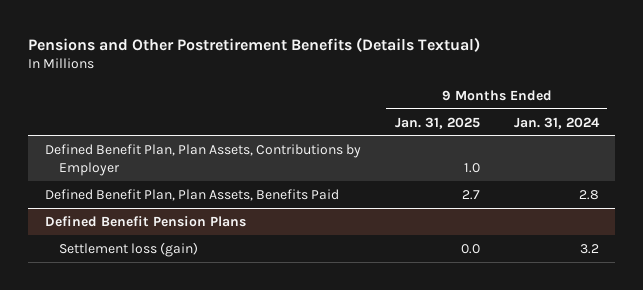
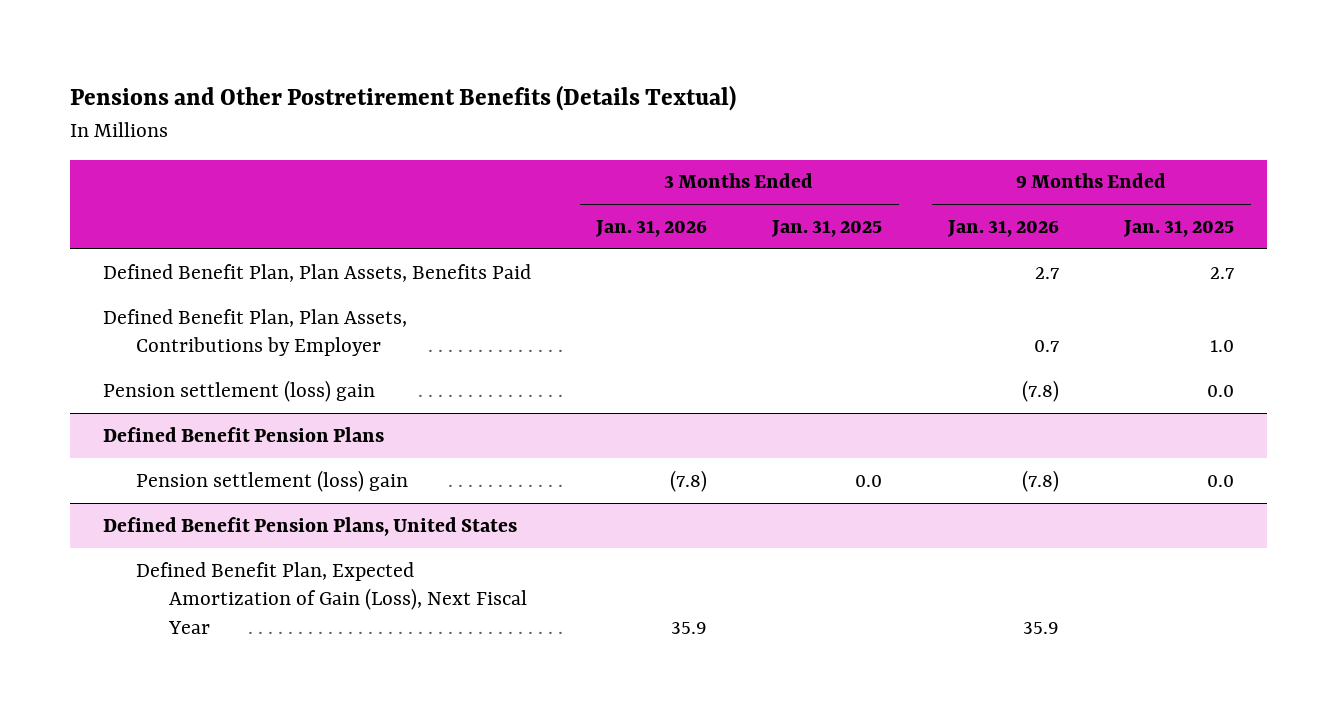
- | 9 Months Ended Jan. 31, 2025 | 9 Months Ended Jan. 31, 2024
+ | 3 Months Ended Jan. 31, 2026 | 3 Months Ended Jan. 31, 2025 | 9 Months Ended Jan. 31, 2026 | 9 Months Ended Jan. 31, 2025
moved down: Defined Benefit Plan, Plan Assets, Contributions by Employer | | | 0.7 | 1.0
+ Pension settlement (loss) gain | | | (7.8) | 0.0
@ Defined Benefit Pension Plans
- Settlement loss (gain) | 0.0 | 3.2
+ Pension settlement (loss) gain | (7.8) | 0.0 | (7.8) | 0.0
+ Defined Benefit Pension Plans, United States
+ Defined Benefit Plan, Expected Amortization of Gain (Loss), Next Fiscal Year | 35.9 | | 35.9 |

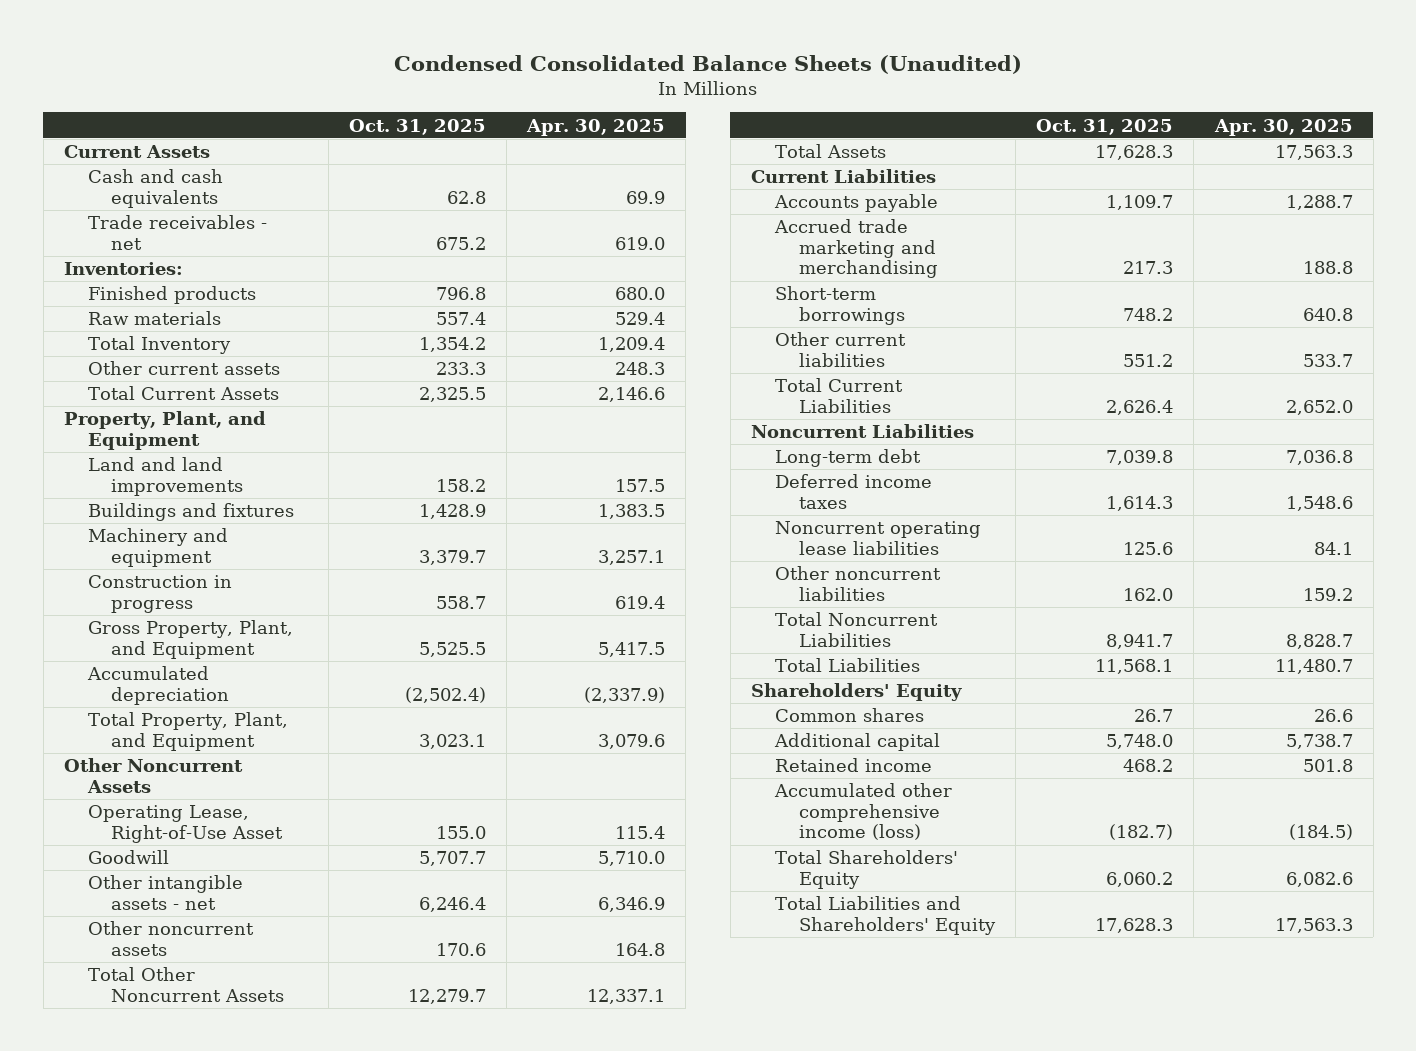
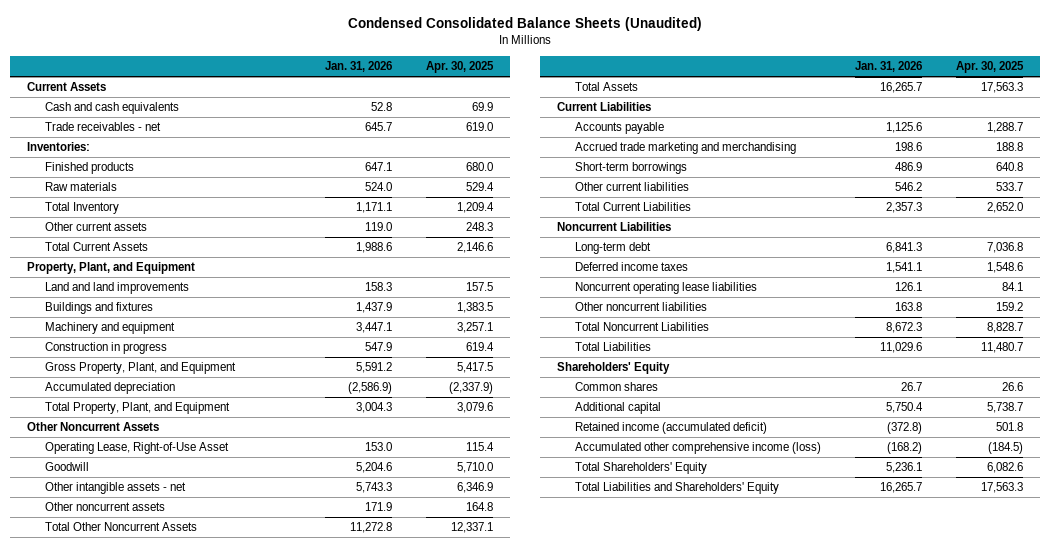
- | Oct. 31, 2025 | Apr. 30, 2025
+ | Jan. 31, 2026 | Apr. 30, 2025
- Retained income | 468.2 | 501.8
+ Retained income (accumulated deficit) | (372.8) | 501.8

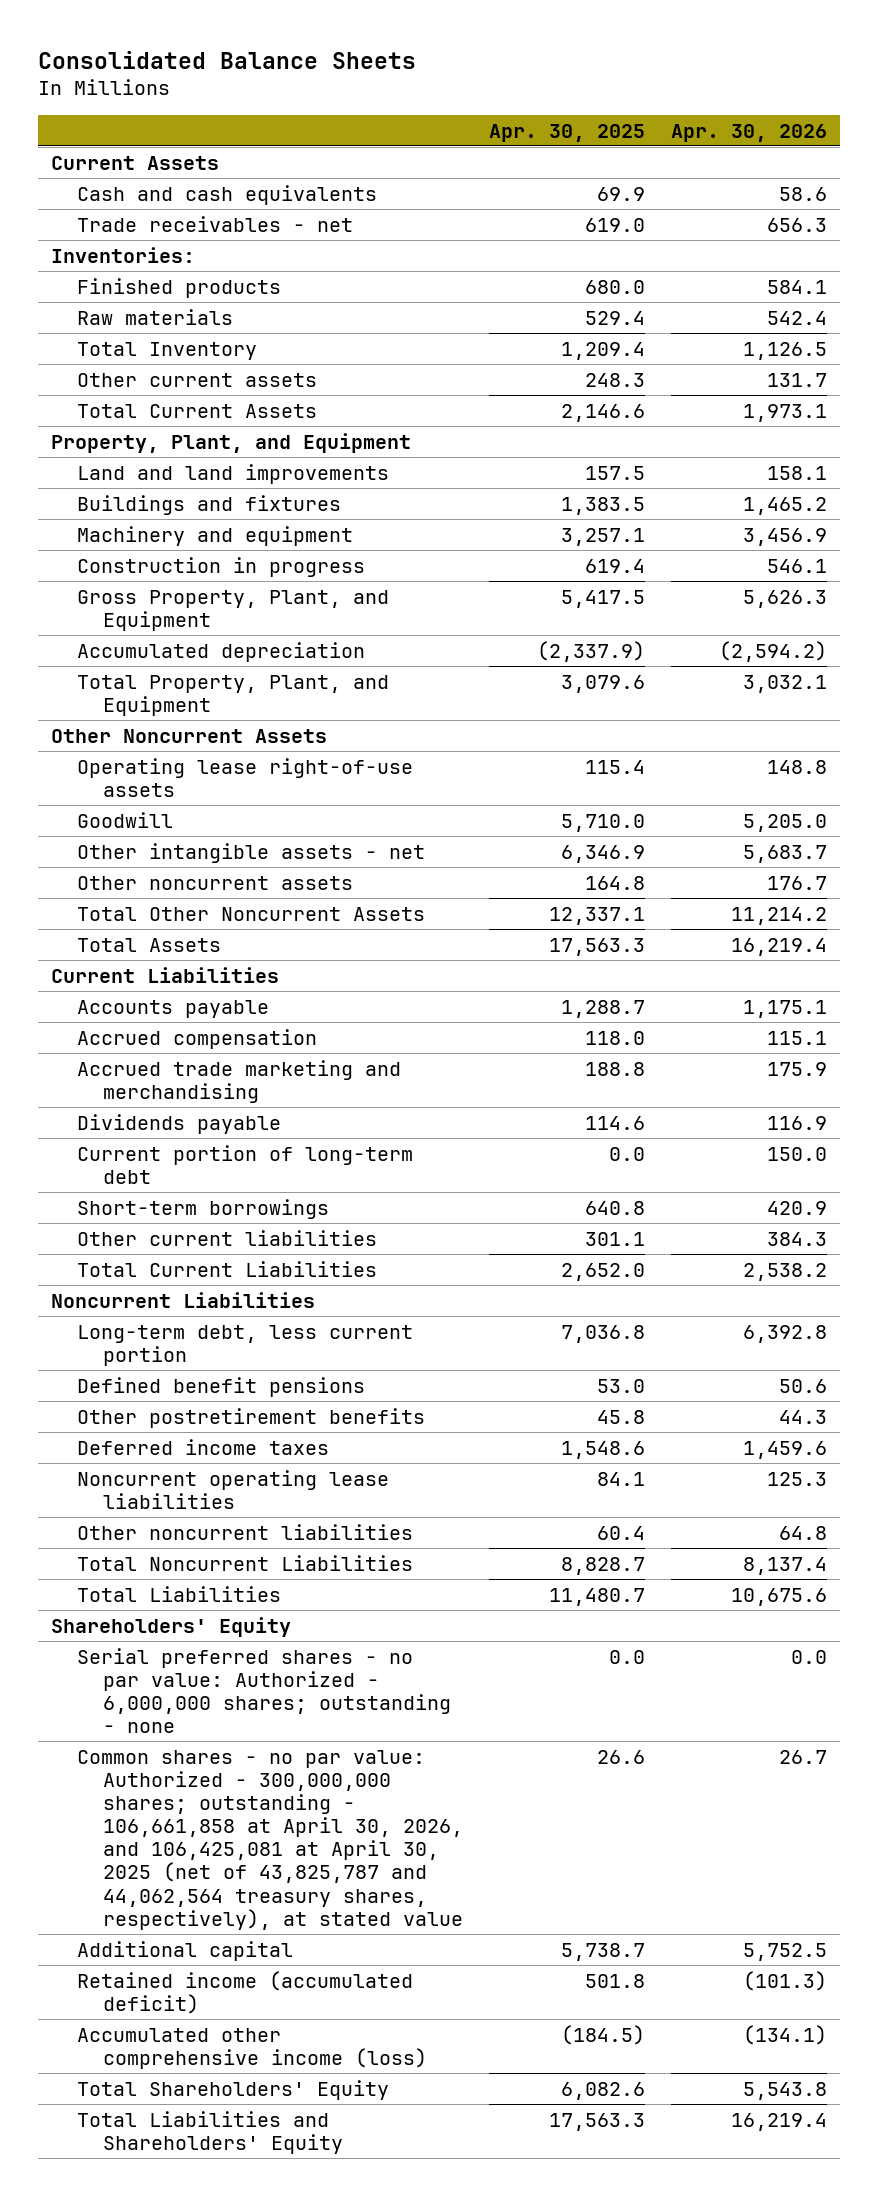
- Condensed Consolidated Balance Sheets (Unaudited)
+ Consolidated Balance Sheets
- | Jan. 31, 2026 | Apr. 30, 2025
+ | Apr. 30, 2025 | Apr. 30, 2026
- Operating Lease, Right-of-Use Asset | 153.0 | 115.4
+ Operating lease right-of-use assets | 115.4 | 148.8
+ Accrued compensation | 118.0 | 115.1
+ Dividends payable | 114.6 | 116.9
+ Current portion of long-term debt | 0.0 | 150.0
- Other current liabilities | 546.2 | 533.7
+ Other current liabilities | 301.1 | 384.3
- Long-term debt | 6,841.3 | 7,036.8
+ Long-term debt, less current portion | 7,036.8 | 6,392.8
+ Defined benefit pensions | 53.0 | 50.6
+ Other postretirement benefits | 45.8 | 44.3
- Other noncurrent liabilities | 163.8 | 159.2
+ Other noncurrent liabilities | 60.4 | 64.8
- Common shares | 26.7 | 26.6
+ Serial preferred shares - no par value: Authorized - 6,000,000 shares; outstanding - none | 0.0 | 0.0
+ Common shares - no par value: Authorized - 300,000,000 shares; outstanding - 106,661,858 at April 30, 2026, and 106,425,081 at April 30, 2025 (net of 43,825,787 and 44,062,564 treasury shares, respectively), at stated value | 26.6 | 26.7

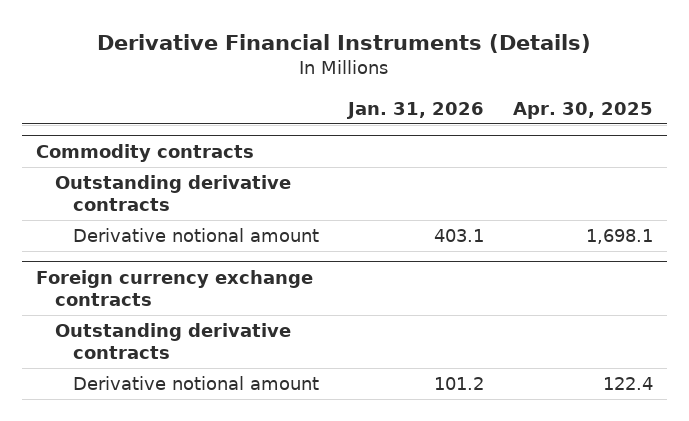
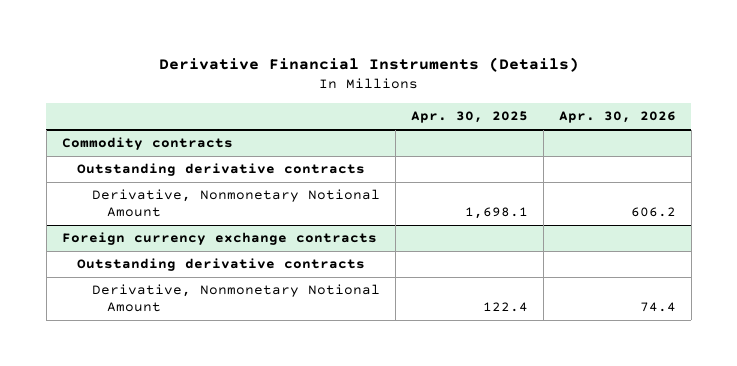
- | Jan. 31, 2026 | Apr. 30, 2025
+ | Apr. 30, 2025 | Apr. 30, 2026
@ Commodity contracts
- Derivative notional amount | 403.1 | 1,698.1
+ Derivative, Nonmonetary Notional Amount | 1,698.1 | 606.2
@ Foreign currency exchange contracts
- Derivative notional amount | 101.2 | 122.4
+ Derivative, Nonmonetary Notional Amount | 122.4 | 74.4

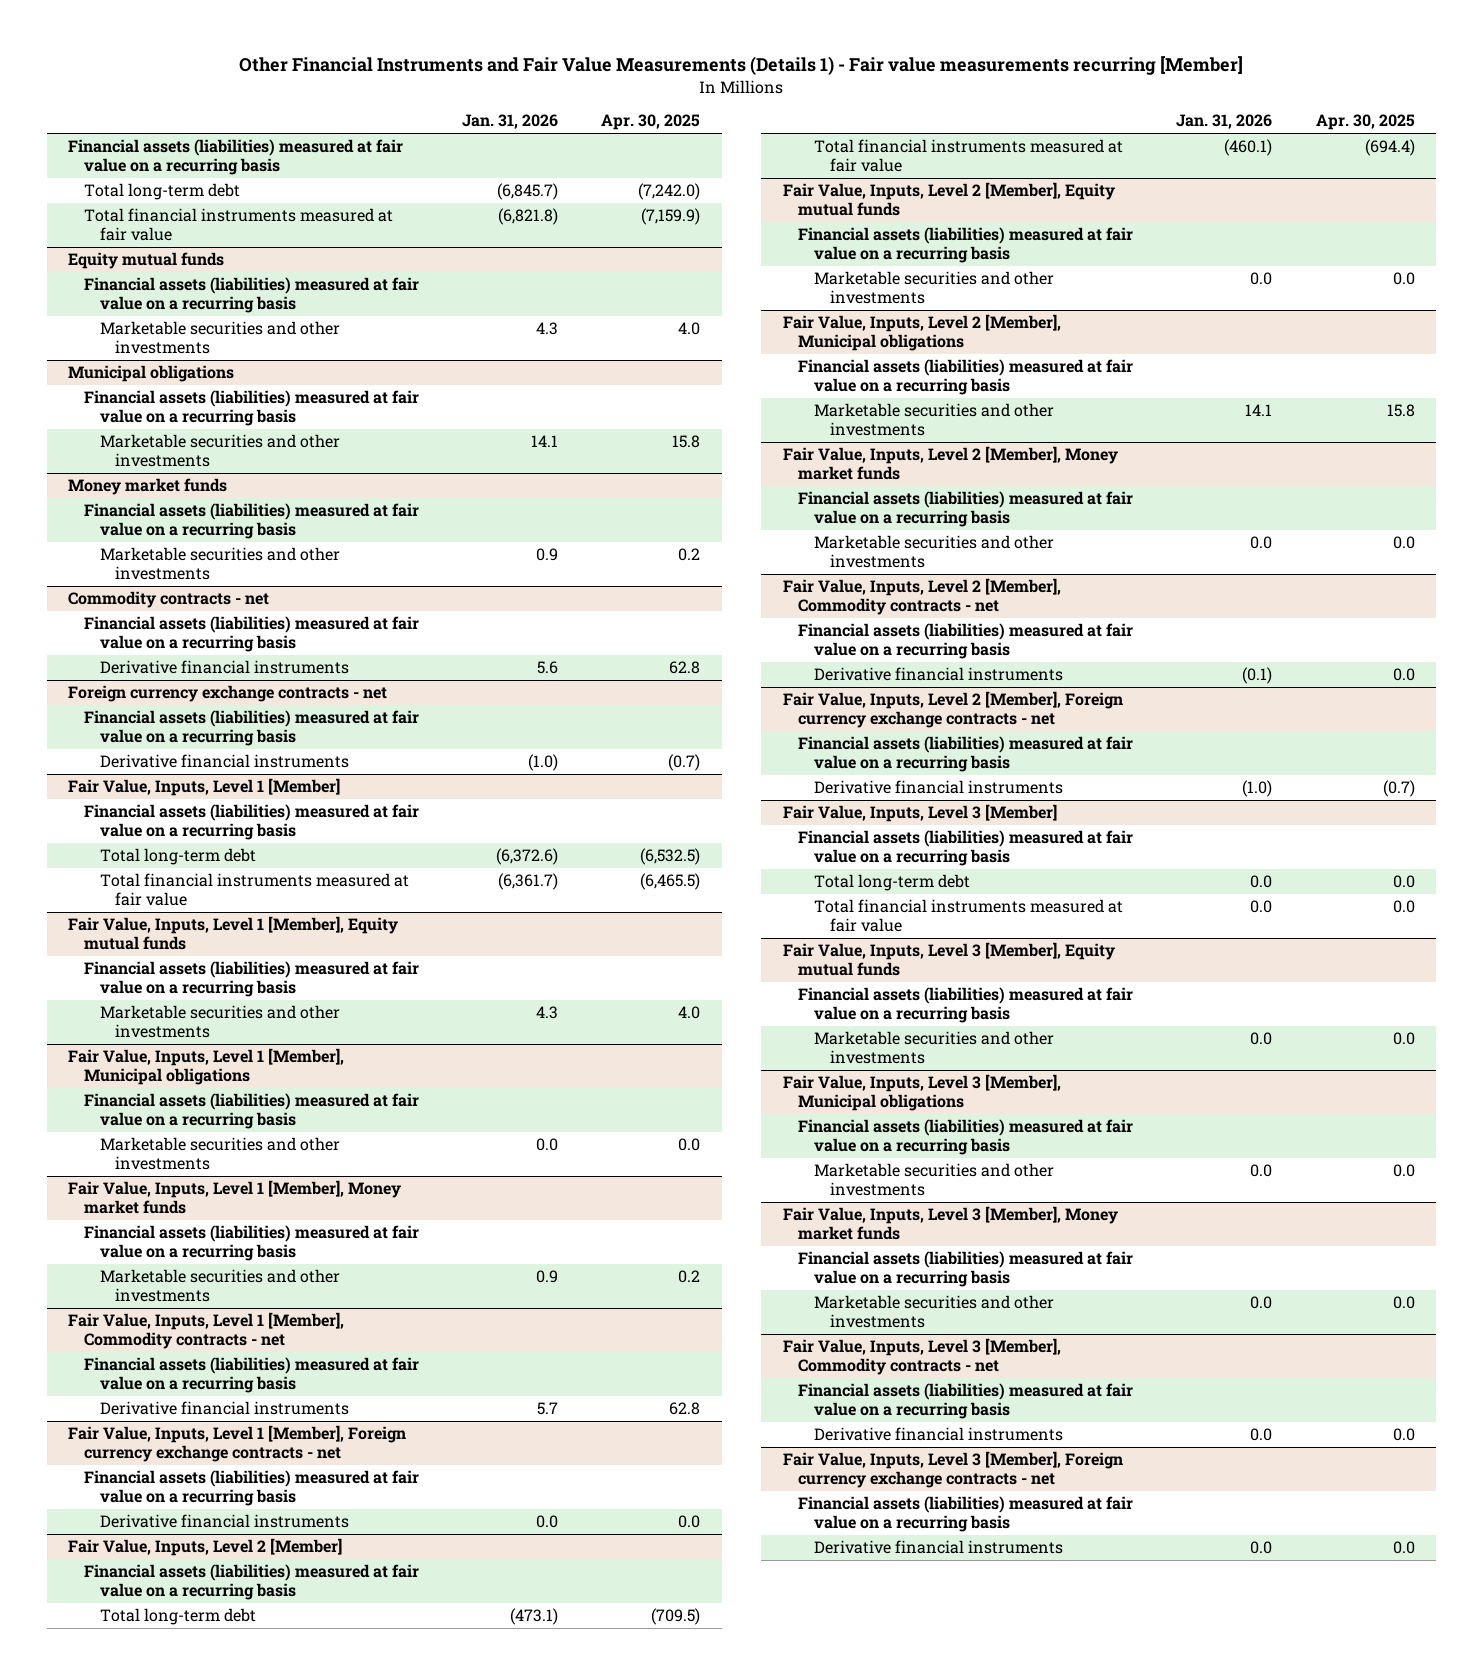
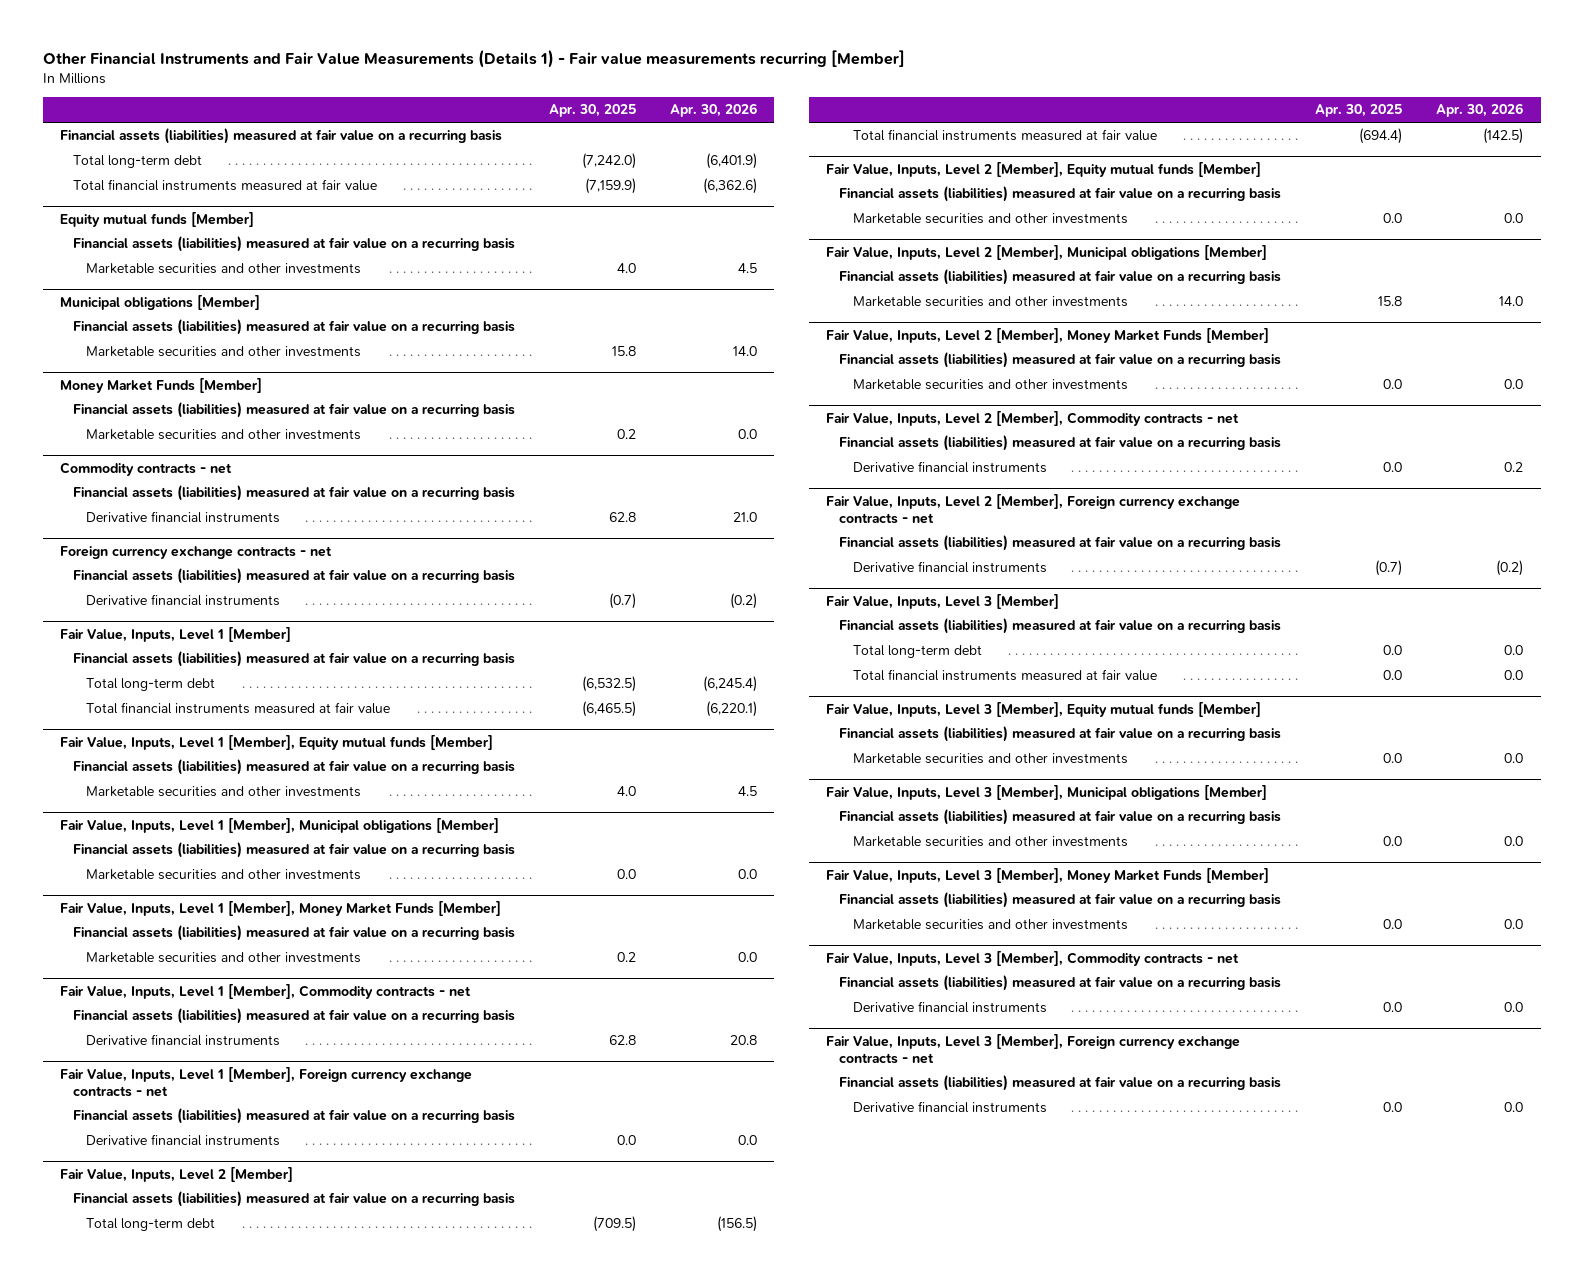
- | Jan. 31, 2026 | Apr. 30, 2025
+ | Apr. 30, 2025 | Apr. 30, 2026
- Equity mutual funds
+ Equity mutual funds [Member]
- Municipal obligations
+ Municipal obligations [Member]
- Money market funds
+ Money Market Funds [Member]
- Fair Value, Inputs, Level 1 [Member], Equity mutual funds
+ Fair Value, Inputs, Level 1 [Member], Equity mutual funds [Member]
- Fair Value, Inputs, Level 1 [Member], Municipal obligations
+ Fair Value, Inputs, Level 1 [Member], Municipal obligations [Member]
- Fair Value, Inputs, Level 1 [Member], Money market funds
+ Fair Value, Inputs, Level 1 [Member], Money Market Funds [Member]
- Fair Value, Inputs, Level 2 [Member], Equity mutual funds
+ Fair Value, Inputs, Level 2 [Member], Equity mutual funds [Member]
- Fair Value, Inputs, Level 2 [Member], Municipal obligations
+ Fair Value, Inputs, Level 2 [Member], Municipal obligations [Member]
- Fair Value, Inputs, Level 2 [Member], Money market funds
+ Fair Value, Inputs, Level 2 [Member], Money Market Funds [Member]
- Fair Value, Inputs, Level 3 [Member], Equity mutual funds
+ Fair Value, Inputs, Level 3 [Member], Equity mutual funds [Member]
- Fair Value, Inputs, Level 3 [Member], Municipal obligations
+ Fair Value, Inputs, Level 3 [Member], Municipal obligations [Member]
- Fair Value, Inputs, Level 3 [Member], Money market funds
+ Fair Value, Inputs, Level 3 [Member], Money Market Funds [Member]

